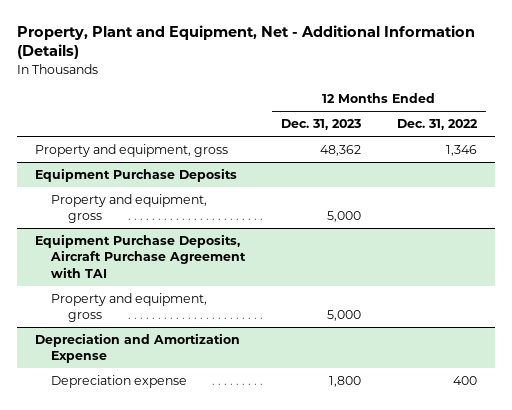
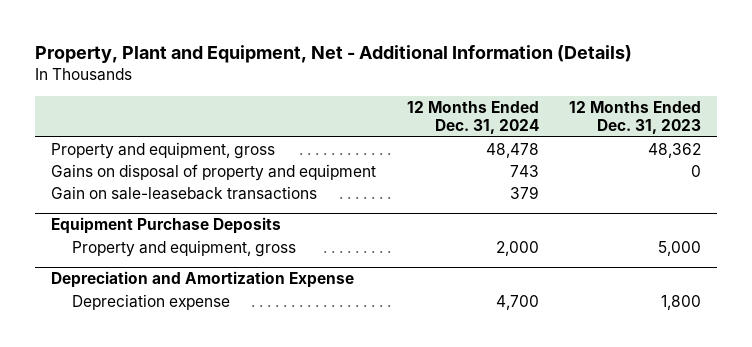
- | 12 Months Ended Dec. 31, 2023 | 12 Months Ended Dec. 31, 2022
+ | 12 Months Ended Dec. 31, 2024 | 12 Months Ended Dec. 31, 2023
+ Gains on disposal of property and equipment | 743 | 0
+ Gain on sale-leaseback transactions | 379 |
- Equipment Purchase Deposits, Aircraft Purchase Agreement with TAI
- Property and equipment, gross | 5,000 |

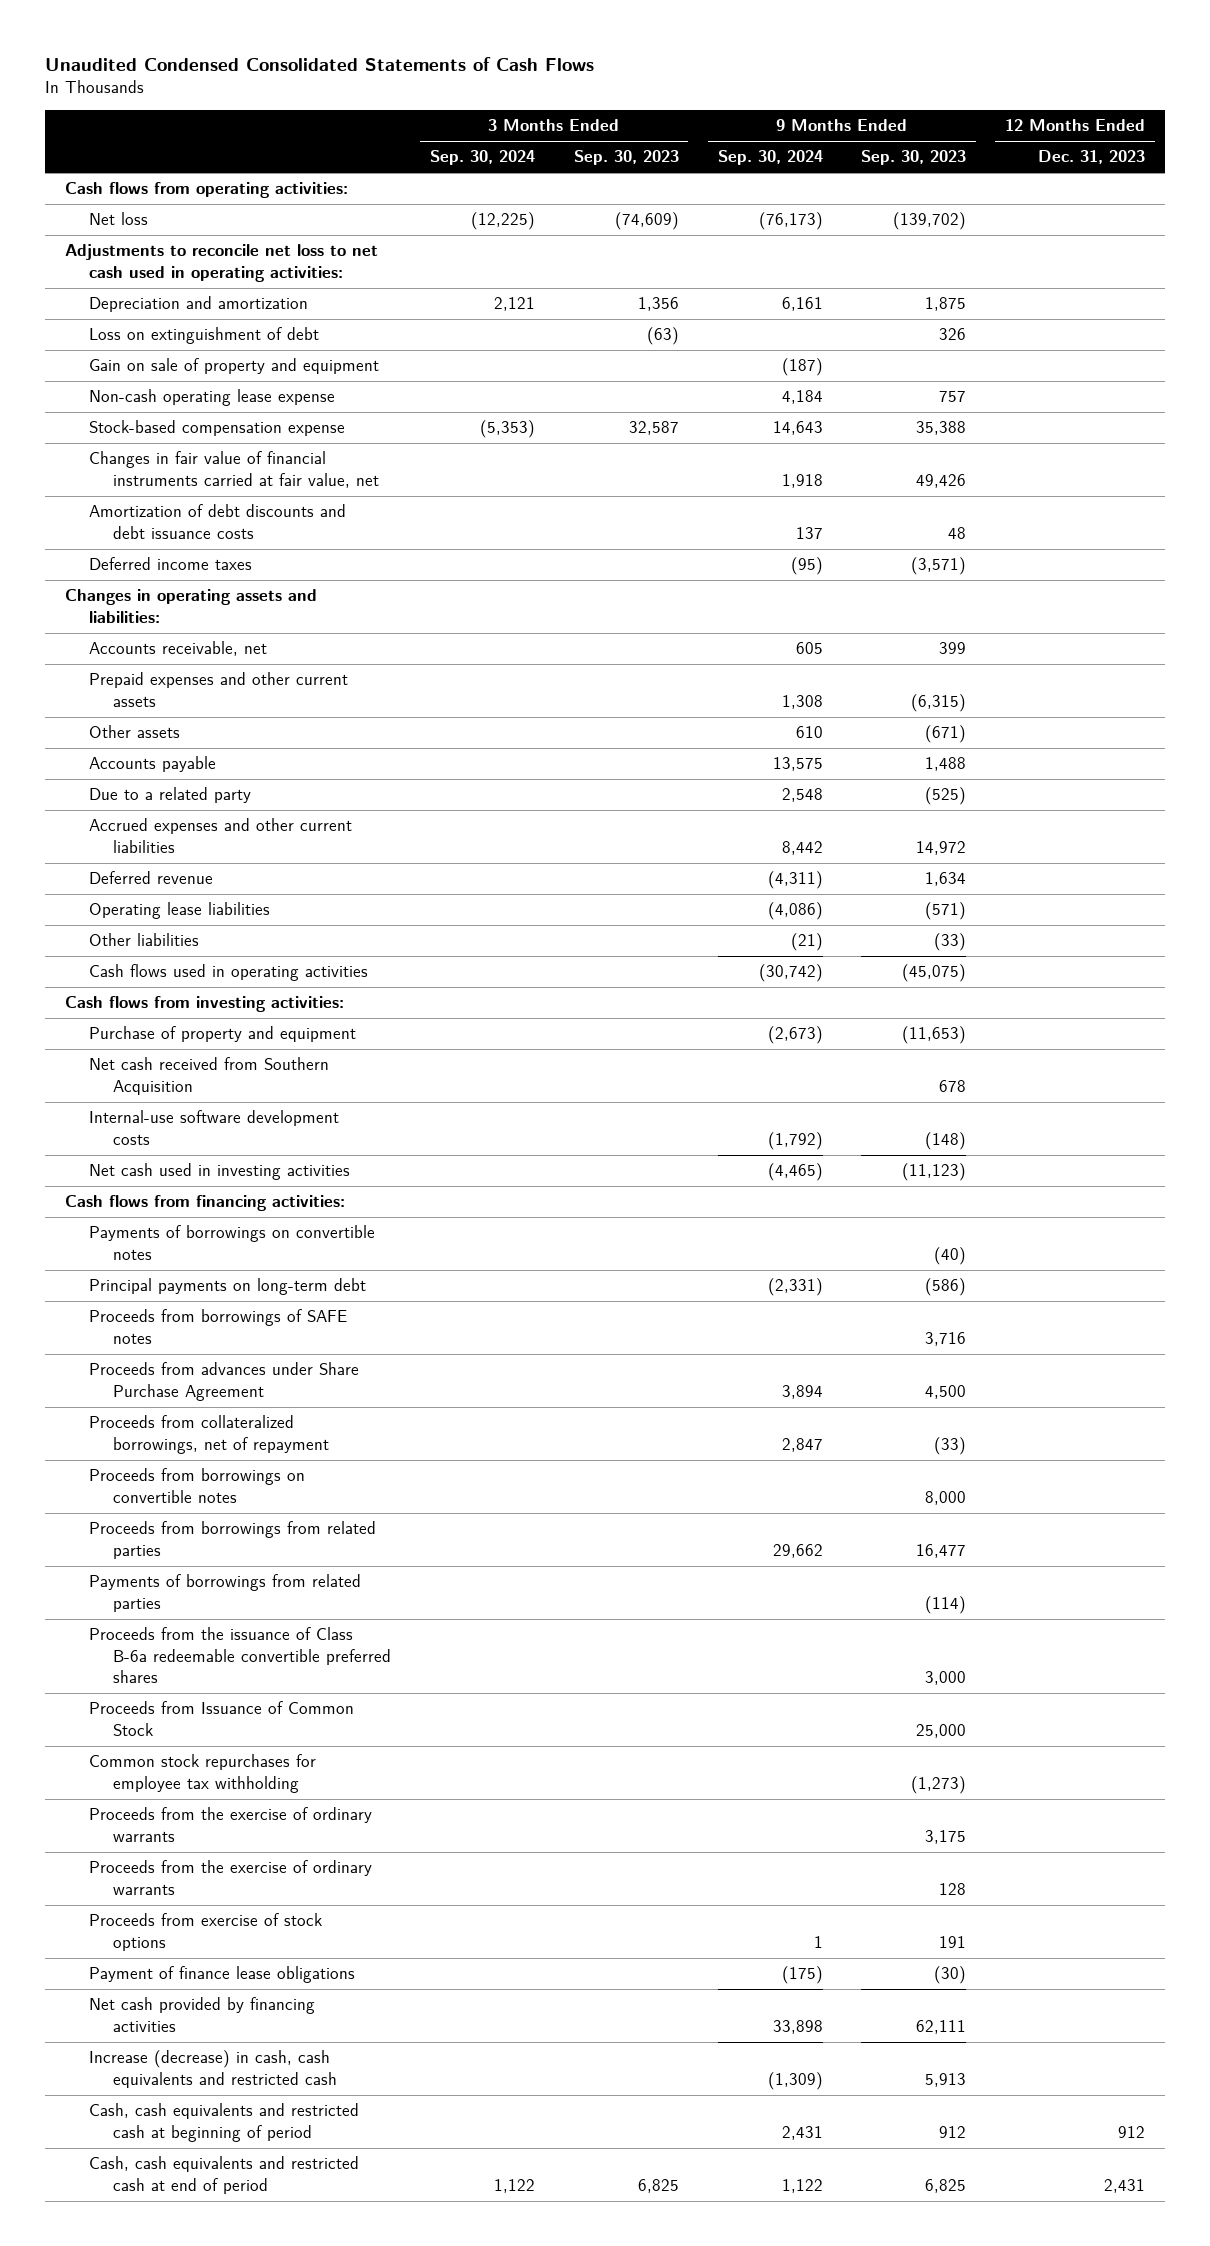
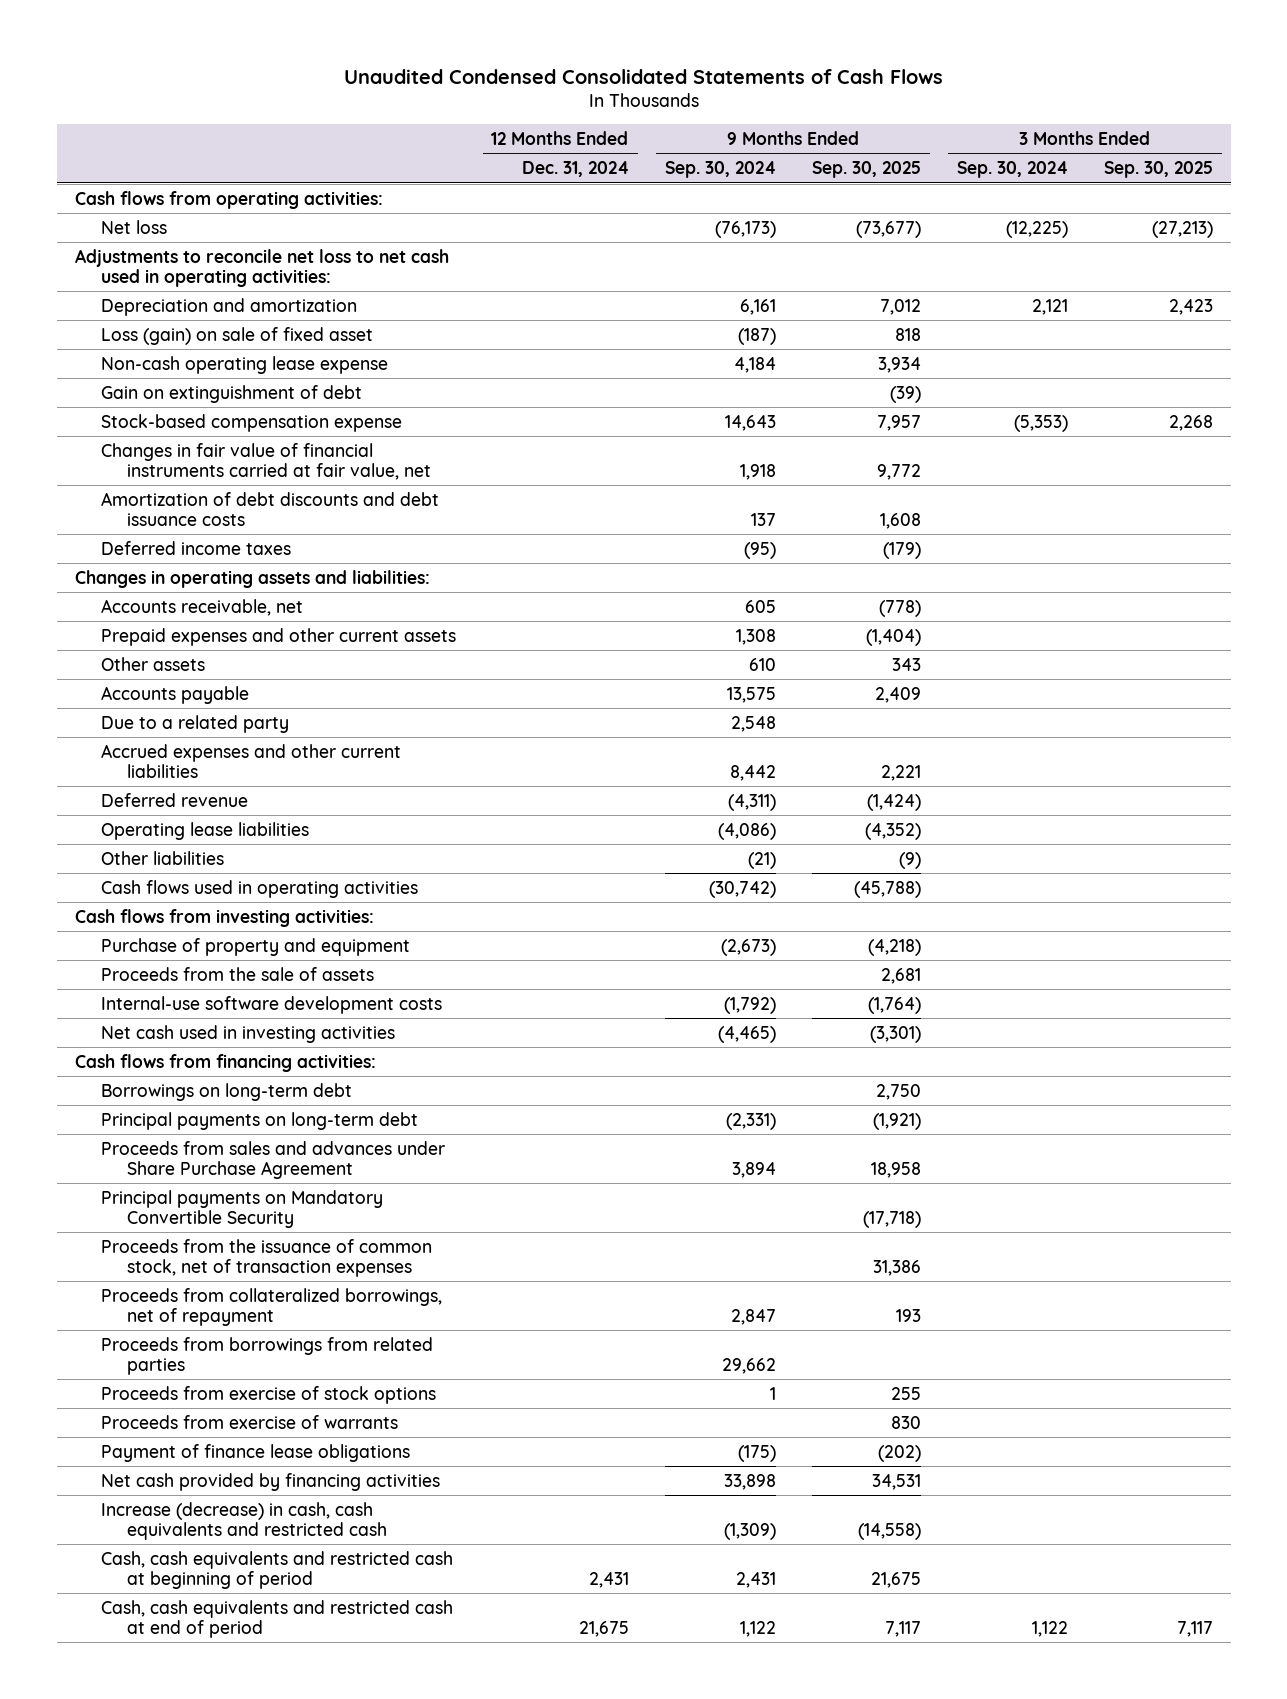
- | 3 Months Ended Sep. 30, 2024 | 3 Months Ended Sep. 30, 2023 | 9 Months Ended Sep. 30, 2024 | 9 Months Ended Sep. 30, 2023 | 12 Months Ended Dec. 31, 2023
+ | 12 Months Ended Dec. 31, 2024 | 9 Months Ended Sep. 30, 2024 | 9 Months Ended Sep. 30, 2025 | 3 Months Ended Sep. 30, 2024 | 3 Months Ended Sep. 30, 2025
- Loss on extinguishment of debt | | (63) | | 326 |
- Gain on sale of property and equipment | | | (187) | |
+ Loss (gain) on sale of fixed asset | | (187) | 818 | |
+ Gain on extinguishment of debt | | | (39) | |
- Net cash received from Southern Acquisition | | | | 678 |
+ Proceeds from the sale of assets | | | 2,681 | |
- Payments of borrowings on convertible notes | | | | (40) |
+ Borrowings on long-term debt | | | 2,750 | |
- Proceeds from borrowings of SAFE notes | | | | 3,716 |
- Proceeds from advances under Share Purchase Agreement | | | 3,894 | 4,500 |
+ Proceeds from sales and advances under Share Purchase Agreement | | 3,894 | 18,958 | |
+ Principal payments on Mandatory Convertible Security | | | (17,718) | |
+ Proceeds from the issuance of common stock, net of transaction expenses | | | 31,386 | |
- Proceeds from borrowings on convertible notes | | | | 8,000 |
- Payments of borrowings from related parties | | | | (114) |
- Proceeds from the issuance of Class B-6a redeemable convertible preferred shares | | | | 3,000 |
- Proceeds from Issuance of Common Stock | | | | 25,000 |
- Common stock repurchases for employee tax withholding | | | | (1,273) |
- Proceeds from the exercise of ordinary warrants | | | | 3,175 |
- Proceeds from the exercise of ordinary warrants | | | | 128 |
+ Proceeds from exercise of warrants | | | 830 | |

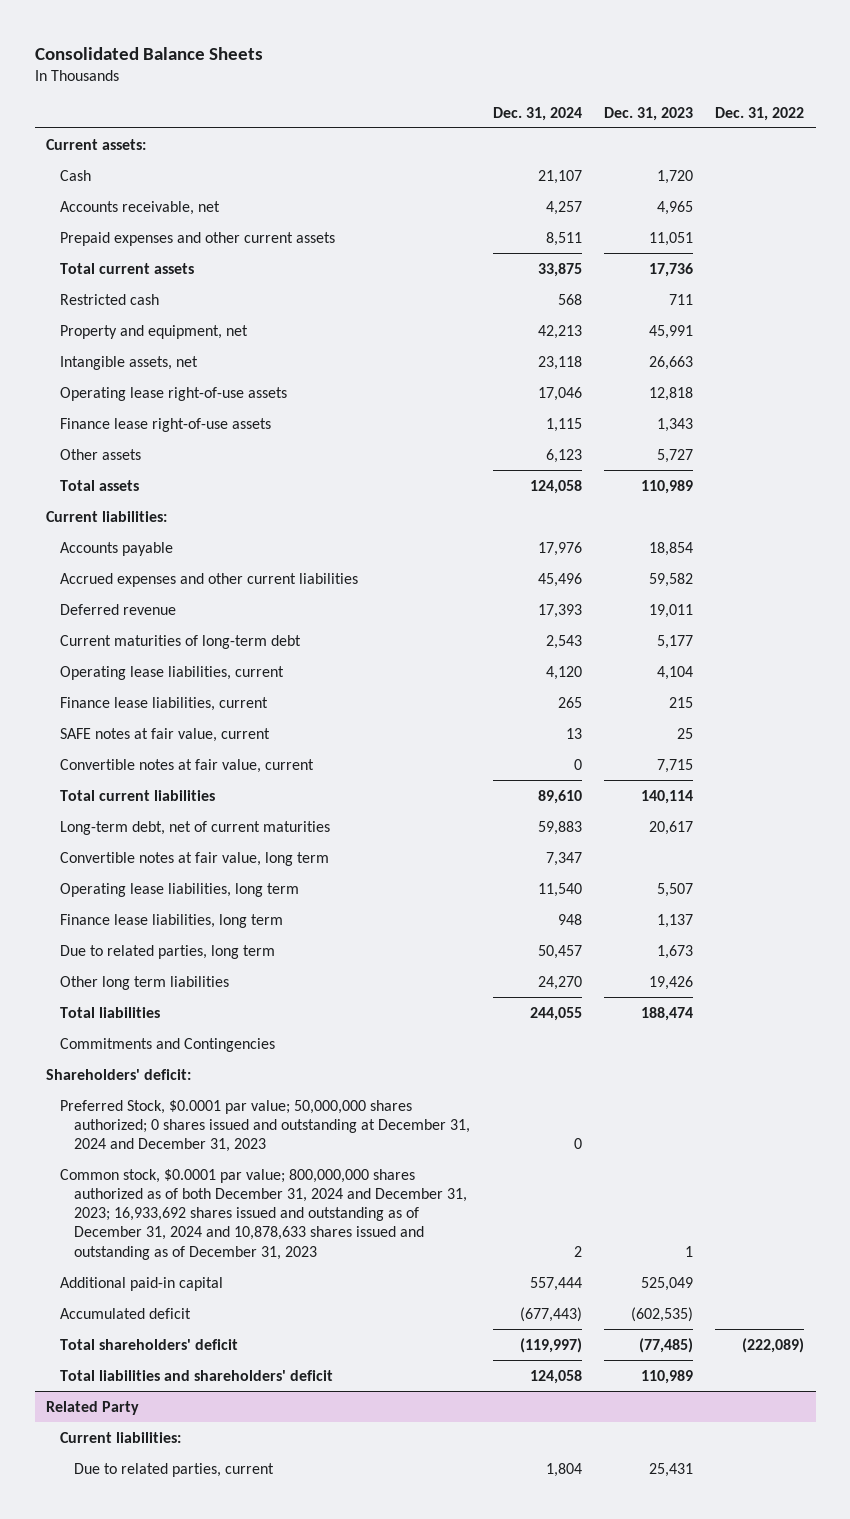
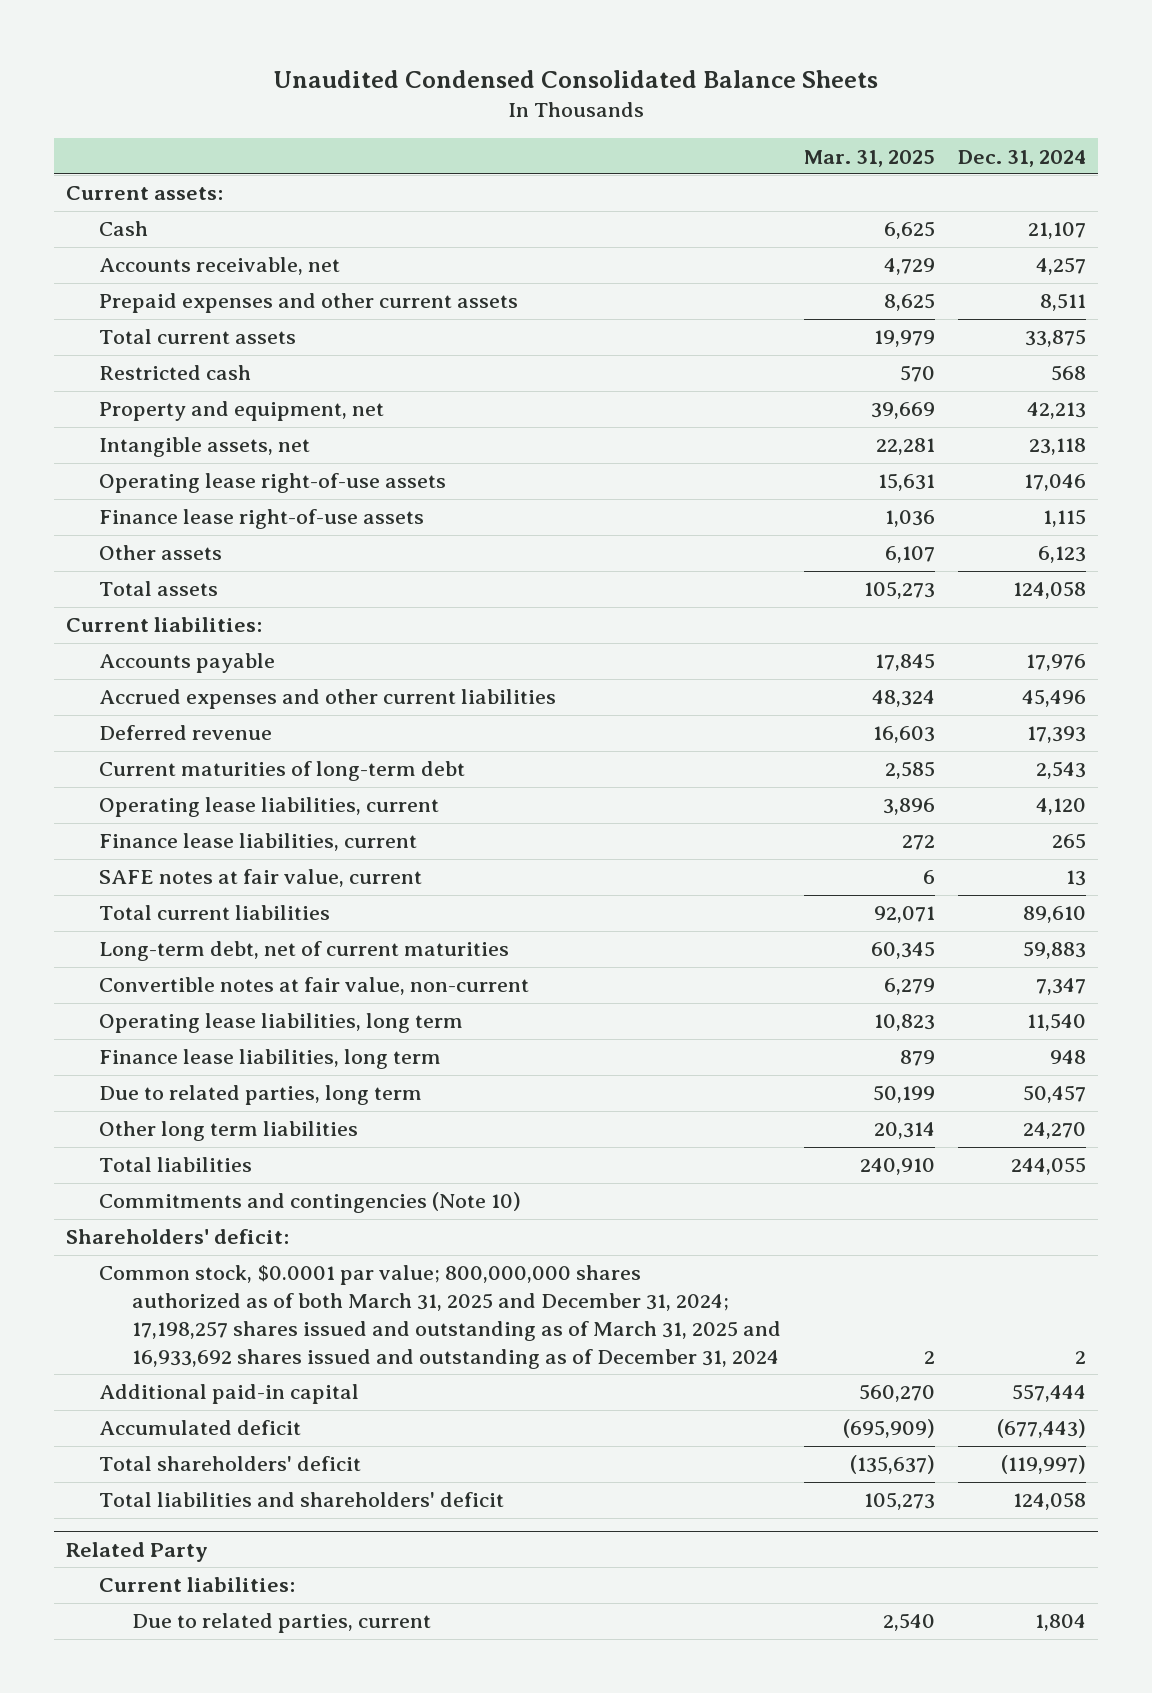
- Consolidated Balance Sheets
+ Unaudited Condensed Consolidated Balance Sheets
- | Dec. 31, 2024 | Dec. 31, 2023 | Dec. 31, 2022
+ | Mar. 31, 2025 | Dec. 31, 2024
- Convertible notes at fair value, current | 0 | 7,715 |
- Convertible notes at fair value, long term | 7,347 | |
+ Convertible notes at fair value, non-current | 6,279 | 7,347
- Commitments and Contingencies
+ Commitments and contingencies (Note 10)
- Preferred Stock, $0.0001 par value; 50,000,000 shares authorized; 0 shares issued and outstanding at December 31, 2024 and December 31, 2023 | 0 | |
- Common stock, $0.0001 par value; 800,000,000 shares authorized as of both December 31, 2024 and December 31, 2023; 16,933,692 shares issued and outstanding as of December 31, 2024 and 10,878,633 shares issued and outstanding as of December 31, 2023 | 2 | 1 |
+ Common stock, $0.0001 par value; 800,000,000 shares authorized as of both March 31, 2025 and December 31, 2024; 17,198,257 shares issued and outstanding as of March 31, 2025 and 16,933,692 shares issued and outstanding as of December 31, 2024 | 2 | 2

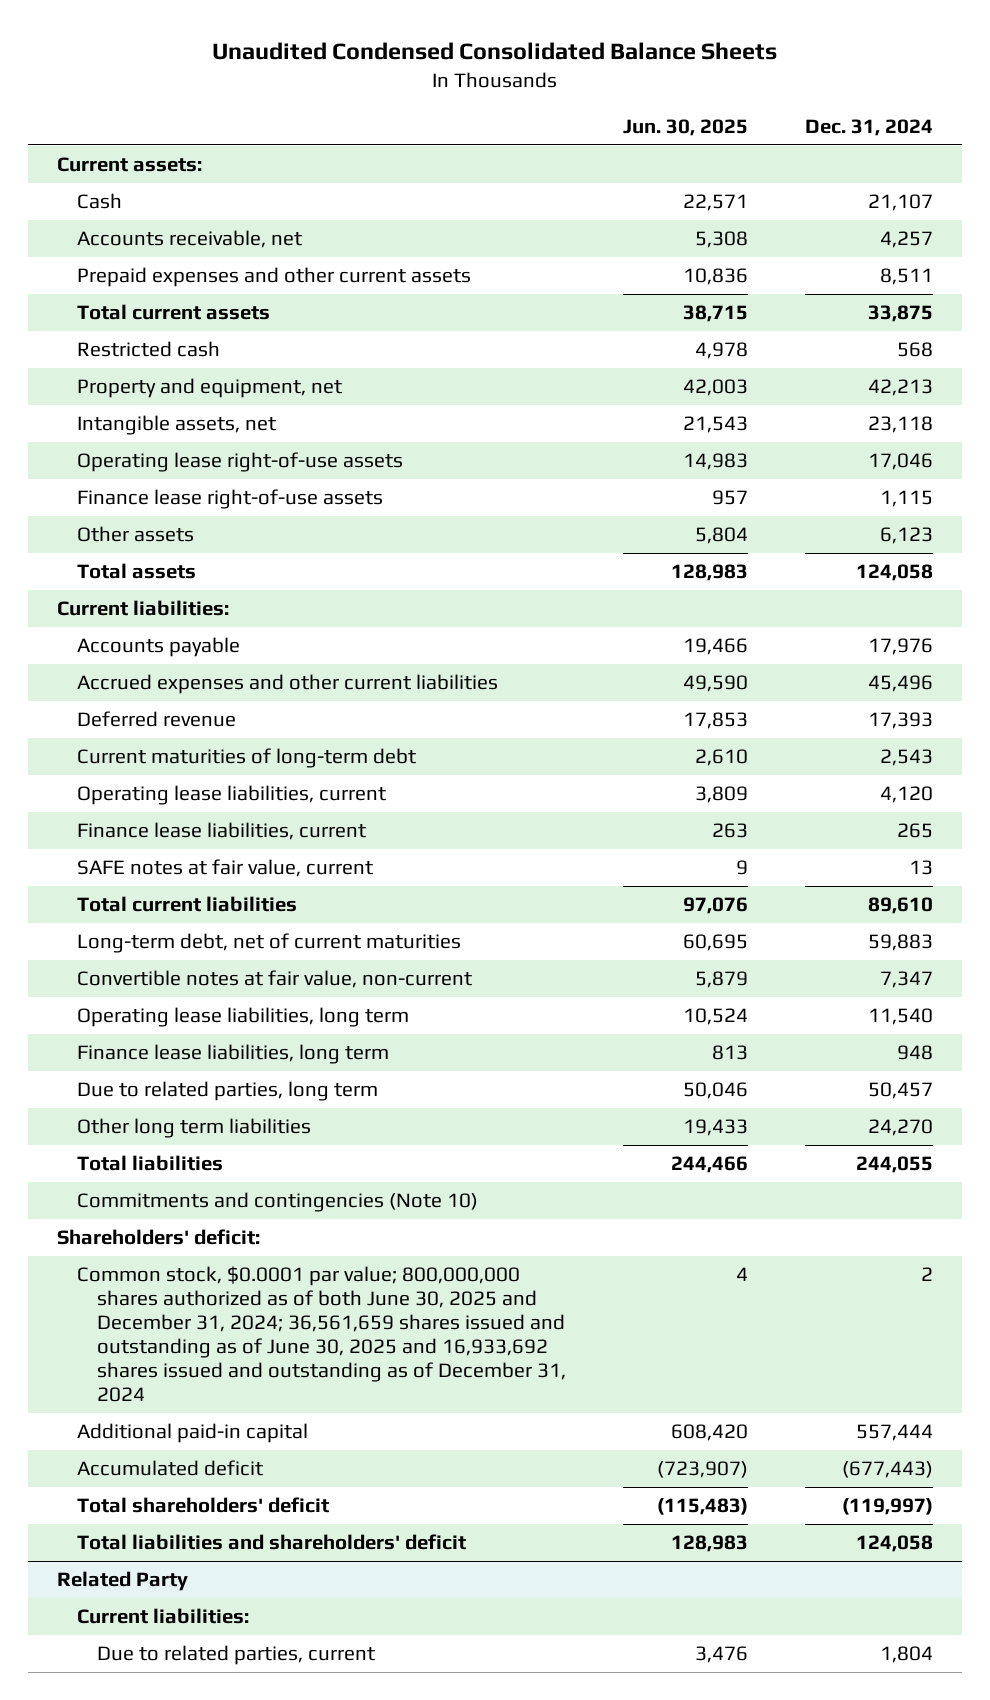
- | Mar. 31, 2025 | Dec. 31, 2024
+ | Jun. 30, 2025 | Dec. 31, 2024
- Common stock, $0.0001 par value; 800,000,000 shares authorized as of both March 31, 2025 and December 31, 2024; 17,198,257 shares issued and outstanding as of March 31, 2025 and 16,933,692 shares issued and outstanding as of December 31, 2024 | 2 | 2
+ Common stock, $0.0001 par value; 800,000,000 shares authorized as of both June 30, 2025 and December 31, 2024; 36,561,659 shares issued and outstanding as of June 30, 2025 and 16,933,692 shares issued and outstanding as of December 31, 2024 | 4 | 2

